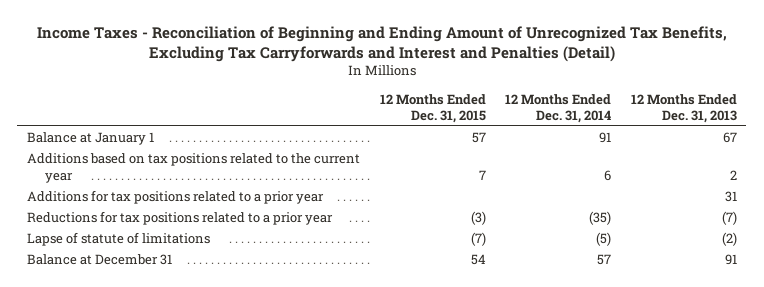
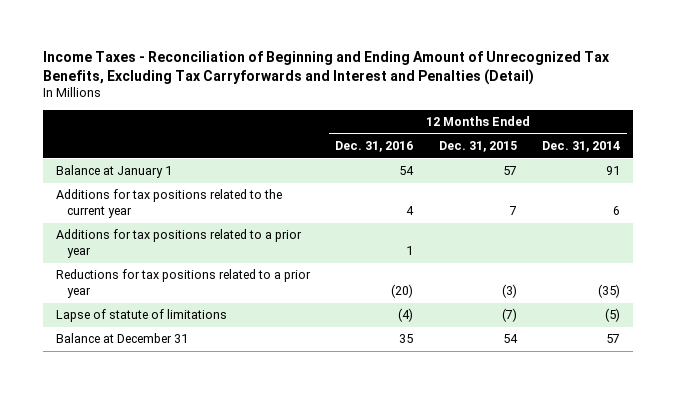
- | 12 Months Ended Dec. 31, 2015 | 12 Months Ended Dec. 31, 2014 | 12 Months Ended Dec. 31, 2013
+ | 12 Months Ended Dec. 31, 2016 | 12 Months Ended Dec. 31, 2015 | 12 Months Ended Dec. 31, 2014
- Additions based on tax positions related to the current year | 7 | 6 | 2
+ Additions for tax positions related to the current year | 4 | 7 | 6

